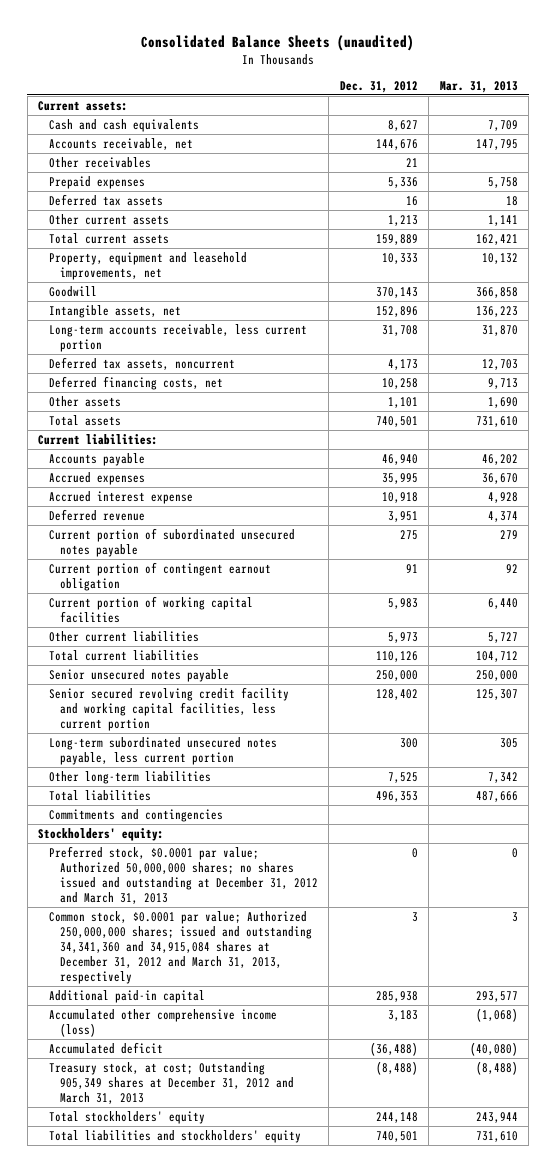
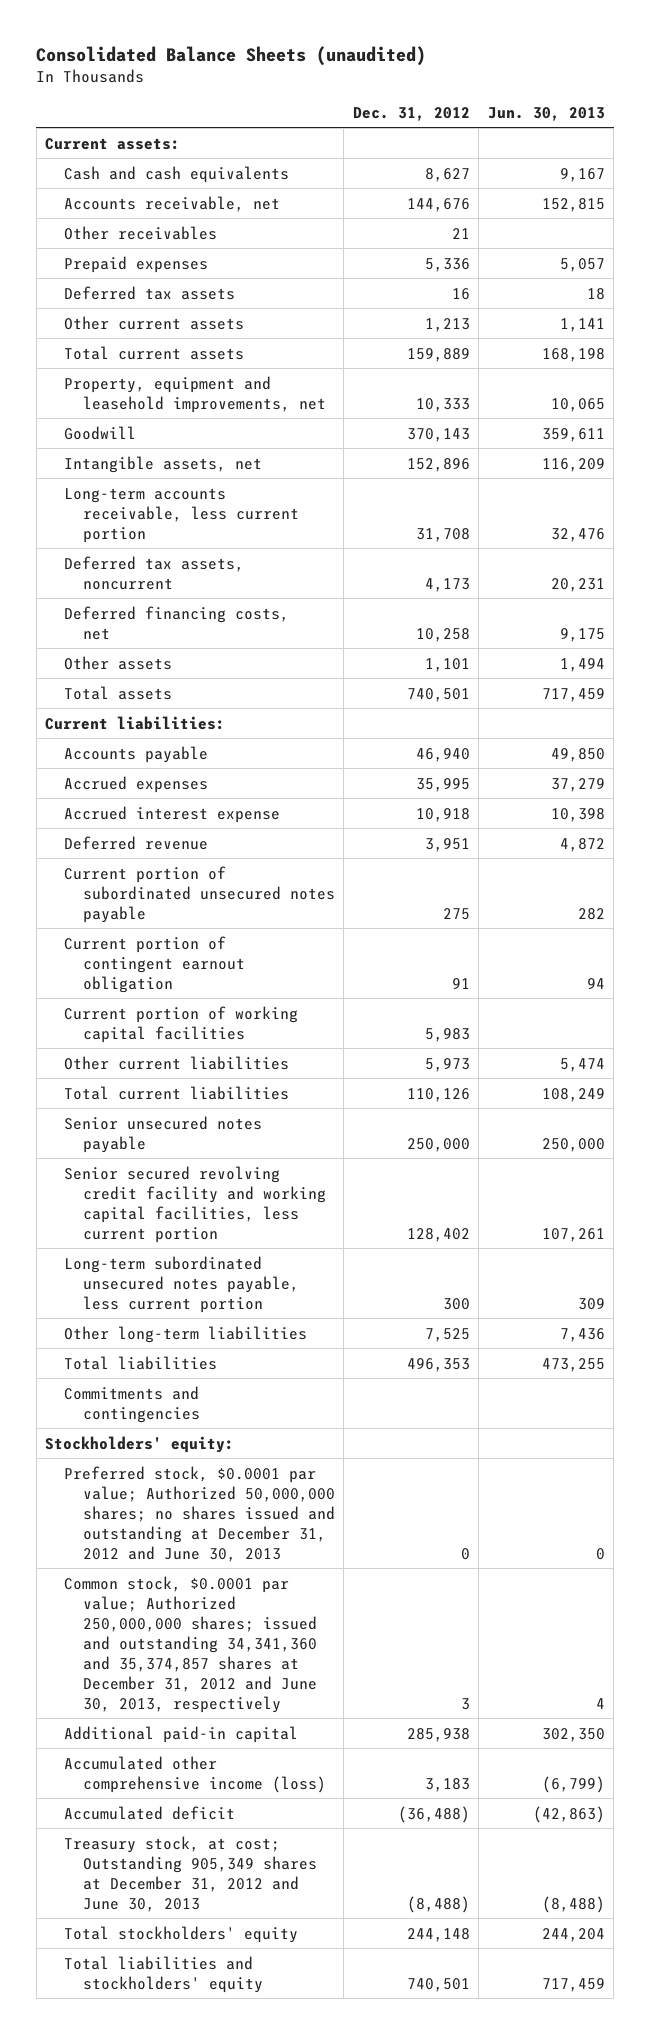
- | Dec. 31, 2012 | Mar. 31, 2013
+ | Dec. 31, 2012 | Jun. 30, 2013
- Preferred stock, $0.0001 par value; Authorized 50,000,000 shares; no shares issued and outstanding at December 31, 2012 and March 31, 2013 | 0 | 0
- Common stock, $0.0001 par value; Authorized 250,000,000 shares; issued and outstanding 34,341,360 and 34,915,084 shares at December 31, 2012 and March 31, 2013, respectively | 3 | 3
+ Preferred stock, $0.0001 par value; Authorized 50,000,000 shares; no shares issued and outstanding at December 31, 2012 and June 30, 2013 | 0 | 0
+ Common stock, $0.0001 par value; Authorized 250,000,000 shares; issued and outstanding 34,341,360 and 35,374,857 shares at December 31, 2012 and June 30, 2013, respectively | 3 | 4
- Treasury stock, at cost; Outstanding 905,349 shares at December 31, 2012 and March 31, 2013 | (8,488) | (8,488)
+ Treasury stock, at cost; Outstanding 905,349 shares at December 31, 2012 and June 30, 2013 | (8,488) | (8,488)

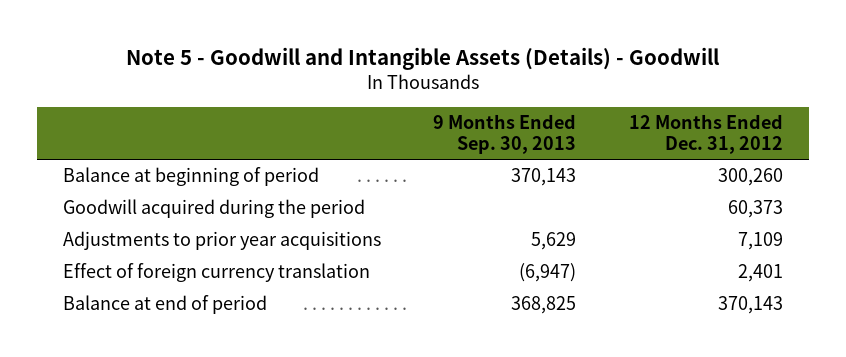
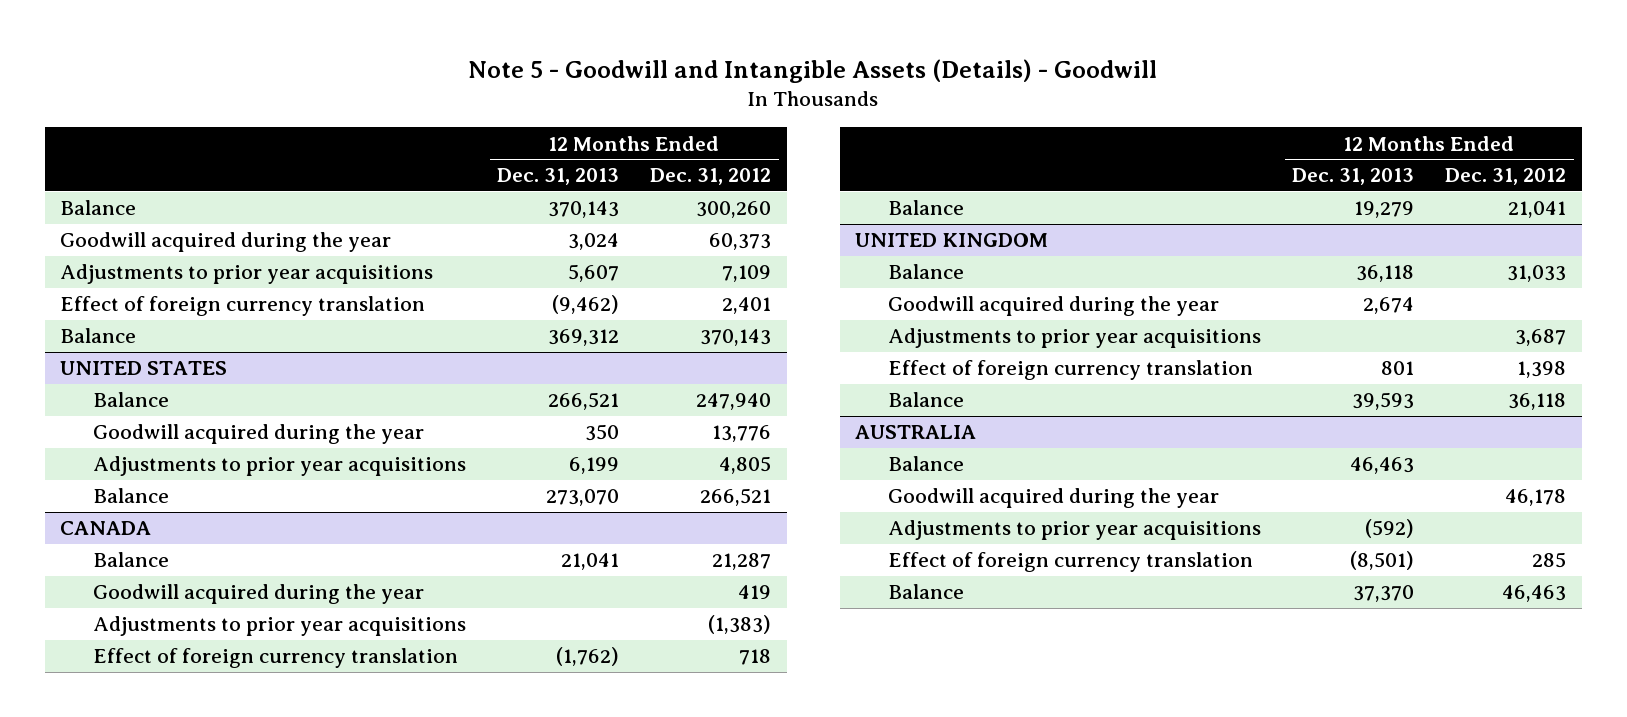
- | 9 Months Ended Sep. 30, 2013 | 12 Months Ended Dec. 31, 2012
+ | 12 Months Ended Dec. 31, 2013 | 12 Months Ended Dec. 31, 2012
- Balance at beginning of period | 370,143 | 300,260
- Goodwill acquired during the period | | 60,373
+ Balance | 370,143 | 300,260
+ Goodwill acquired during the year | 3,024 | 60,373
- Balance at end of period | 368,825 | 370,143
+ Balance | 369,312 | 370,143
+ UNITED STATES
+ Balance | 266,521 | 247,940
+ Goodwill acquired during the year | 350 | 13,776
+ Adjustments to prior year acquisitions | 6,199 | 4,805
+ Balance | 273,070 | 266,521
+ CANADA
+ Balance | 21,041 | 21,287
+ Goodwill acquired during the year | | 419
+ Adjustments to prior year acquisitions | | (1,383)
+ Effect of foreign currency translation | (1,762) | 718
+ Balance | 19,279 | 21,041
+ UNITED KINGDOM
+ Balance | 36,118 | 31,033
+ Goodwill acquired during the year | 2,674 |
+ Adjustments to prior year acquisitions | | 3,687
+ Effect of foreign currency translation | 801 | 1,398
+ Balance | 39,593 | 36,118
+ AUSTRALIA
+ Balance | 46,463 |
+ Goodwill acquired during the year | | 46,178
+ Adjustments to prior year acquisitions | (592) |
+ Effect of foreign currency translation | (8,501) | 285
+ Balance | 37,370 | 46,463

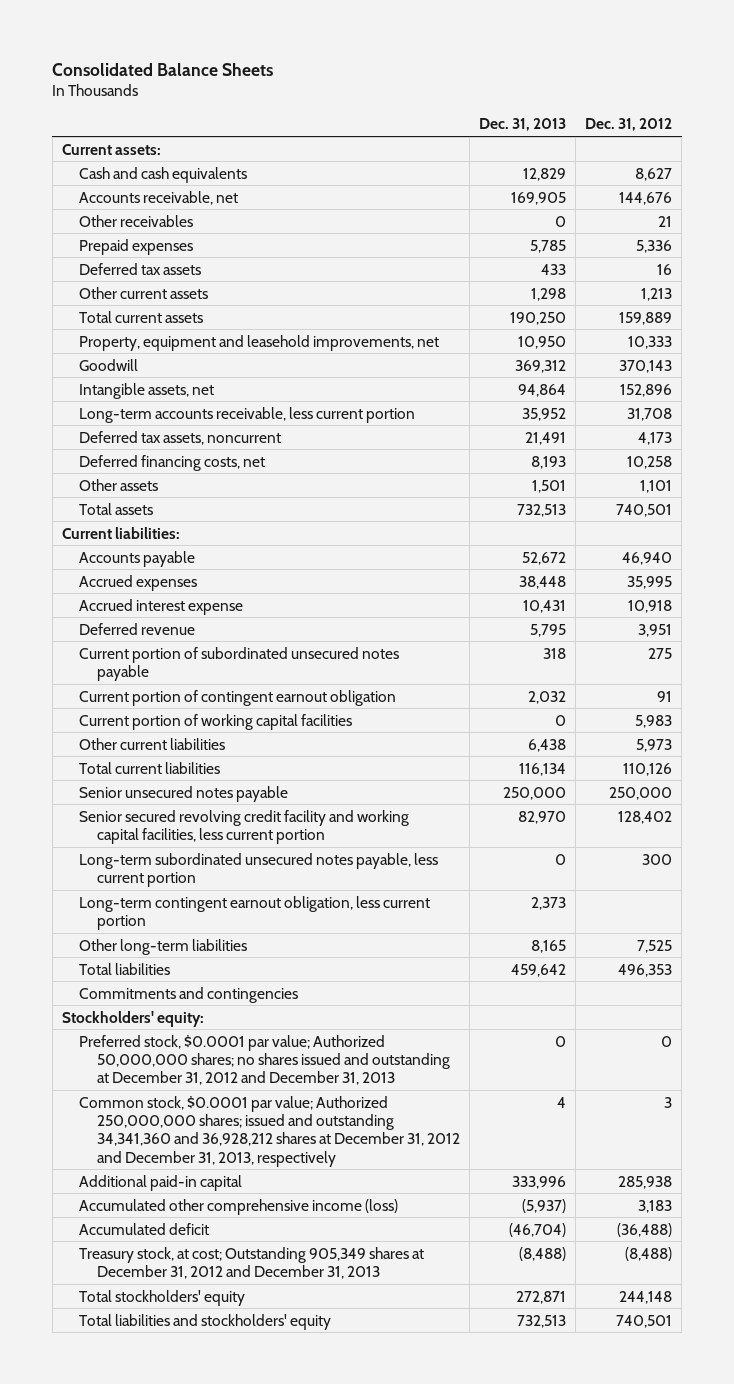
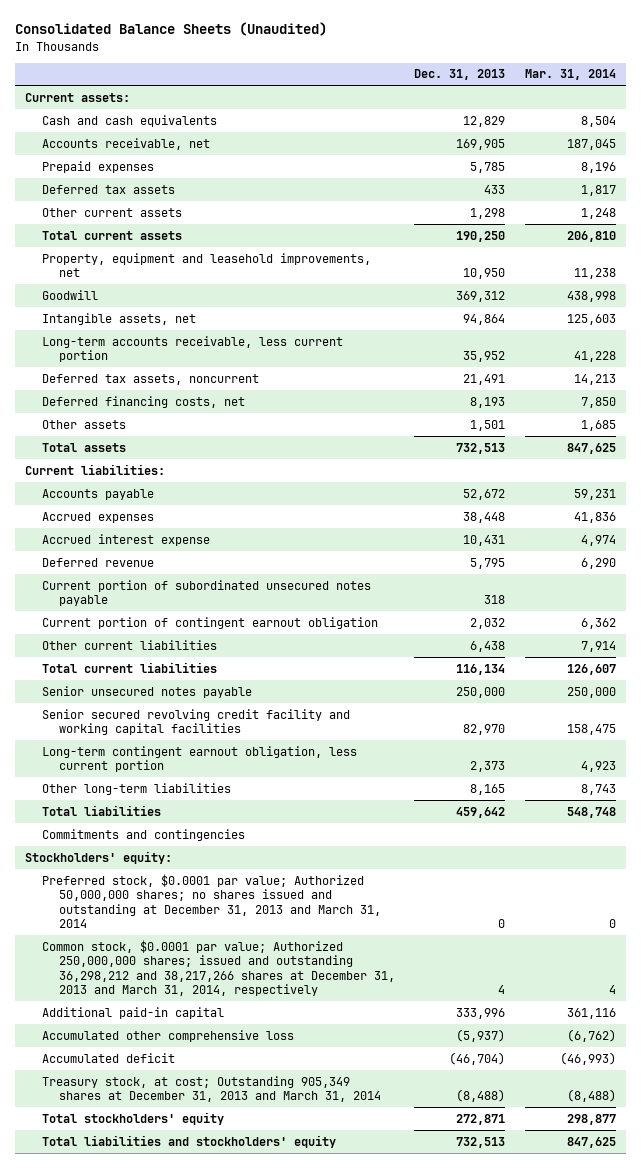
- Consolidated Balance Sheets
+ Consolidated Balance Sheets (Unaudited)
- | Dec. 31, 2013 | Dec. 31, 2012
+ | Dec. 31, 2013 | Mar. 31, 2014
- Other receivables | 0 | 21
- Current portion of working capital facilities | 0 | 5,983
- Senior secured revolving credit facility and working capital facilities, less current portion | 82,970 | 128,402
- Long-term subordinated unsecured notes payable, less current portion | 0 | 300
+ Senior secured revolving credit facility and working capital facilities | 82,970 | 158,475
- Preferred stock, $0.0001 par value; Authorized 50,000,000 shares; no shares issued and outstanding at December 31, 2012 and December 31, 2013 | 0 | 0
- Common stock, $0.0001 par value; Authorized 250,000,000 shares; issued and outstanding 34,341,360 and 36,928,212 shares at December 31, 2012 and December 31, 2013, respectively | 4 | 3
+ Preferred stock, $0.0001 par value; Authorized 50,000,000 shares; no shares issued and outstanding at December 31, 2013 and March 31, 2014 | 0 | 0
+ Common stock, $0.0001 par value; Authorized 250,000,000 shares; issued and outstanding 36,298,212 and 38,217,266 shares at December 31, 2013 and March 31, 2014, respectively | 4 | 4
- Accumulated other comprehensive income (loss) | (5,937) | 3,183
+ Accumulated other comprehensive loss | (5,937) | (6,762)
- Treasury stock, at cost; Outstanding 905,349 shares at December 31, 2012 and December 31, 2013 | (8,488) | (8,488)
+ Treasury stock, at cost; Outstanding 905,349 shares at December 31, 2013 and March 31, 2014 | (8,488) | (8,488)

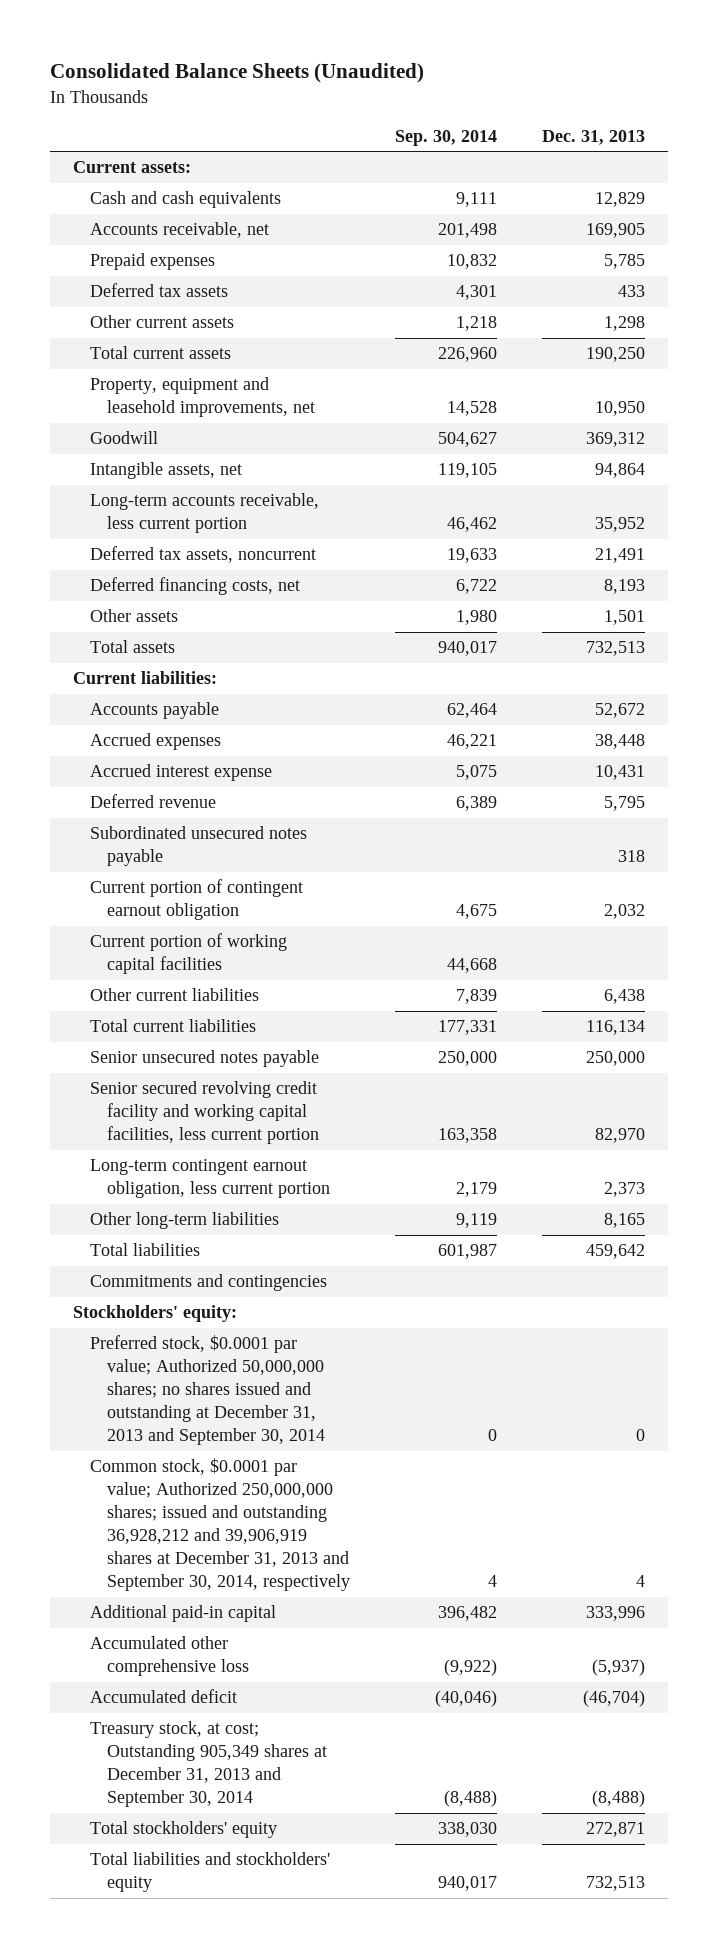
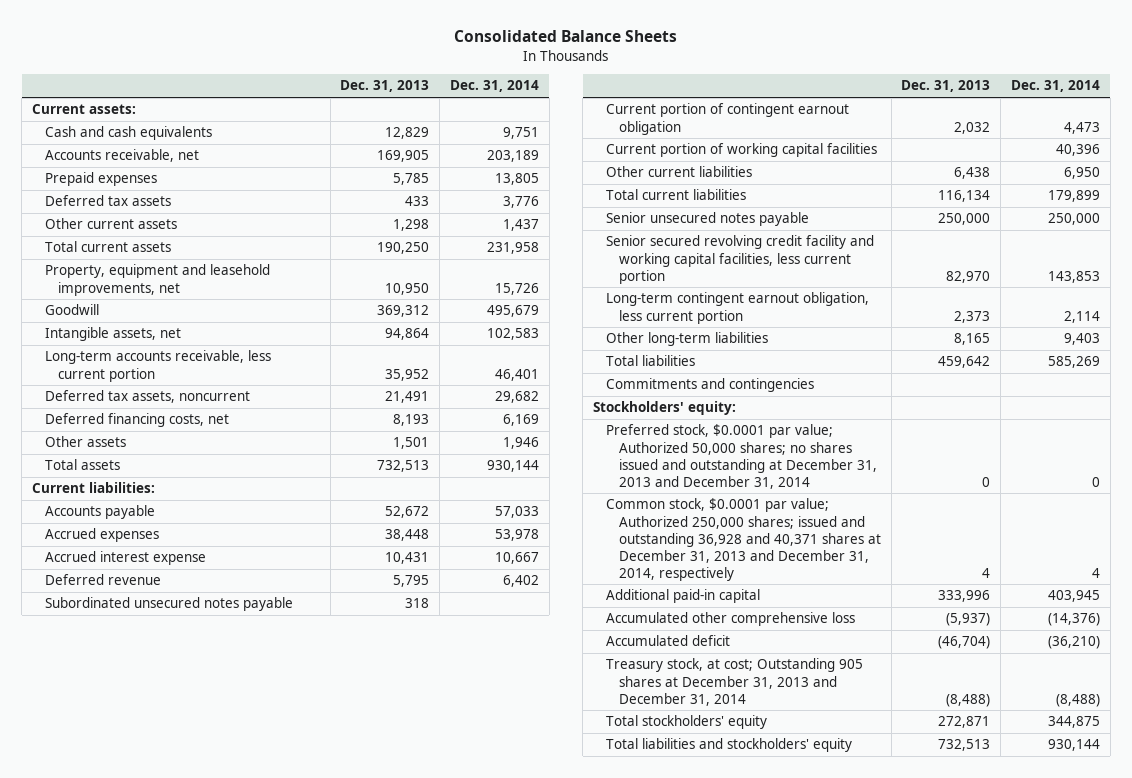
- Consolidated Balance Sheets (Unaudited)
+ Consolidated Balance Sheets
- | Sep. 30, 2014 | Dec. 31, 2013
+ | Dec. 31, 2013 | Dec. 31, 2014
- Preferred stock, $0.0001 par value; Authorized 50,000,000 shares; no shares issued and outstanding at December 31, 2013 and September 30, 2014 | 0 | 0
- Common stock, $0.0001 par value; Authorized 250,000,000 shares; issued and outstanding 36,928,212 and 39,906,919 shares at December 31, 2013 and September 30, 2014, respectively | 4 | 4
+ Preferred stock, $0.0001 par value; Authorized 50,000 shares; no shares issued and outstanding at December 31, 2013 and December 31, 2014 | 0 | 0
+ Common stock, $0.0001 par value; Authorized 250,000 shares; issued and outstanding 36,928 and 40,371 shares at December 31, 2013 and December 31, 2014, respectively | 4 | 4
- Treasury stock, at cost; Outstanding 905,349 shares at December 31, 2013 and September 30, 2014 | (8,488) | (8,488)
+ Treasury stock, at cost; Outstanding 905 shares at December 31, 2013 and December 31, 2014 | (8,488) | (8,488)

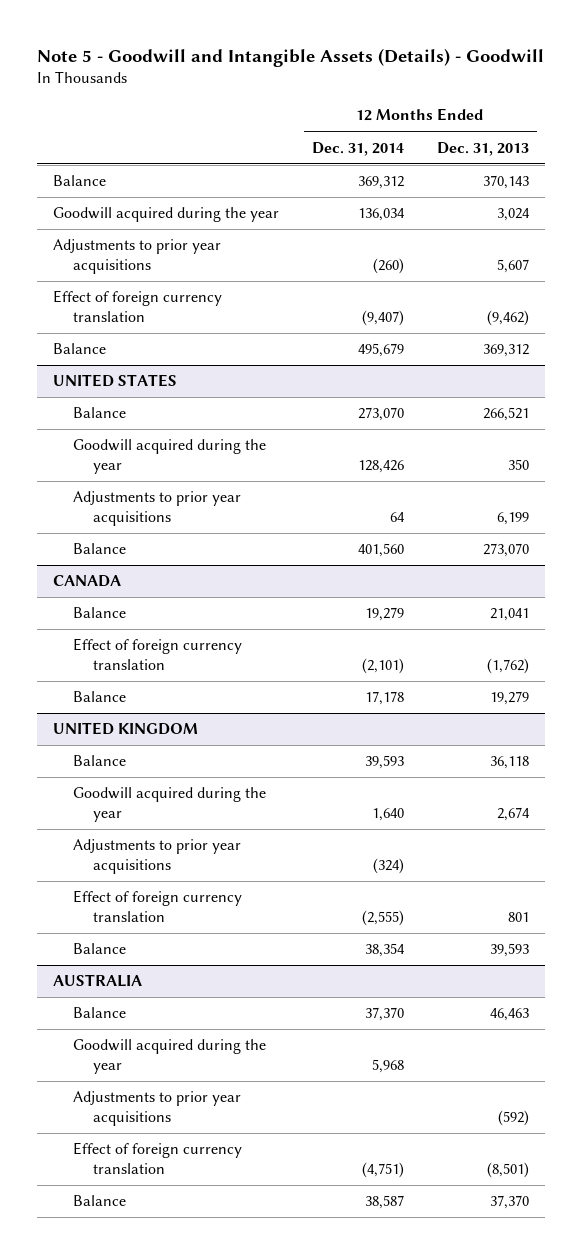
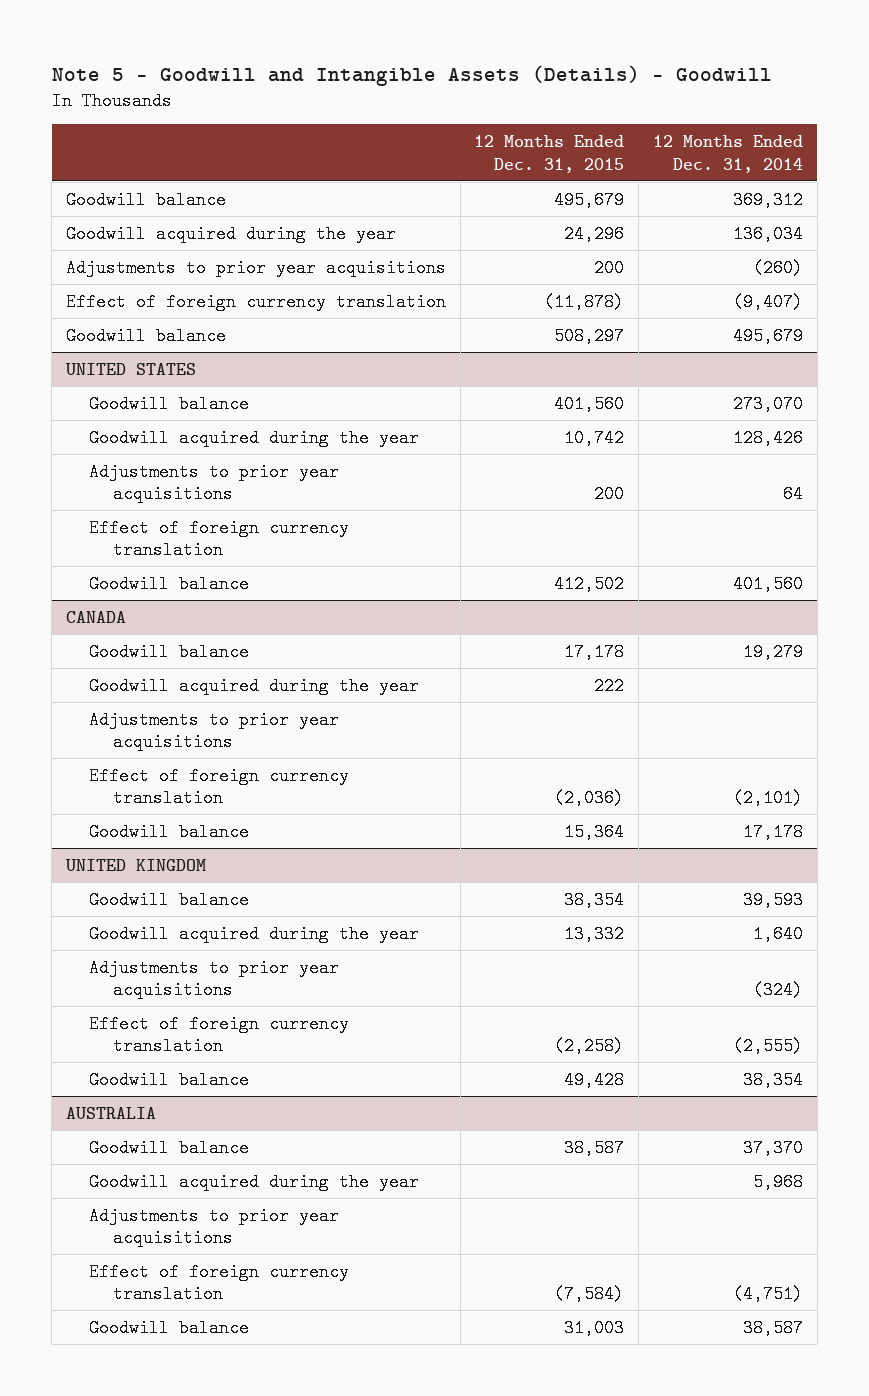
- | 12 Months Ended Dec. 31, 2014 | 12 Months Ended Dec. 31, 2013
+ | 12 Months Ended Dec. 31, 2015 | 12 Months Ended Dec. 31, 2014
- Balance | 369,312 | 370,143
+ Goodwill balance | 495,679 | 369,312
- Balance | 495,679 | 369,312
+ Goodwill balance | 508,297 | 495,679
@ UNITED STATES
- Balance | 273,070 | 266,521
+ Goodwill balance | 401,560 | 273,070
- Balance | 401,560 | 273,070
+ Effect of foreign currency translation
+ Goodwill balance | 412,502 | 401,560
@ CANADA
- Balance | 19,279 | 21,041
+ Goodwill balance | 17,178 | 19,279
+ Goodwill acquired during the year | 222 |
+ Adjustments to prior year acquisitions
- Balance | 17,178 | 19,279
+ Goodwill balance | 15,364 | 17,178
@ UNITED KINGDOM
- Balance | 39,593 | 36,118
+ Goodwill balance | 38,354 | 39,593
- Balance | 38,354 | 39,593
+ Goodwill balance | 49,428 | 38,354
@ AUSTRALIA
- Balance | 37,370 | 46,463
+ Goodwill balance | 38,587 | 37,370
- Balance | 38,587 | 37,370
+ Goodwill balance | 31,003 | 38,587

